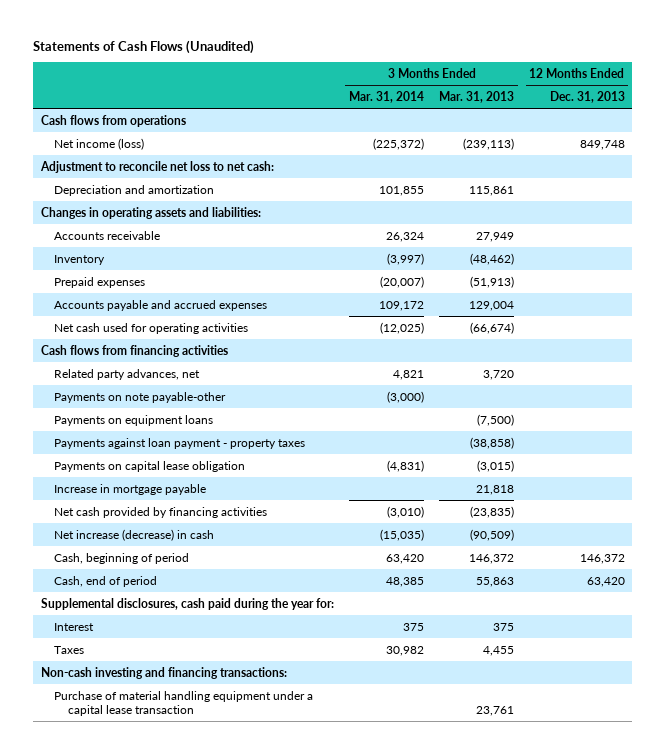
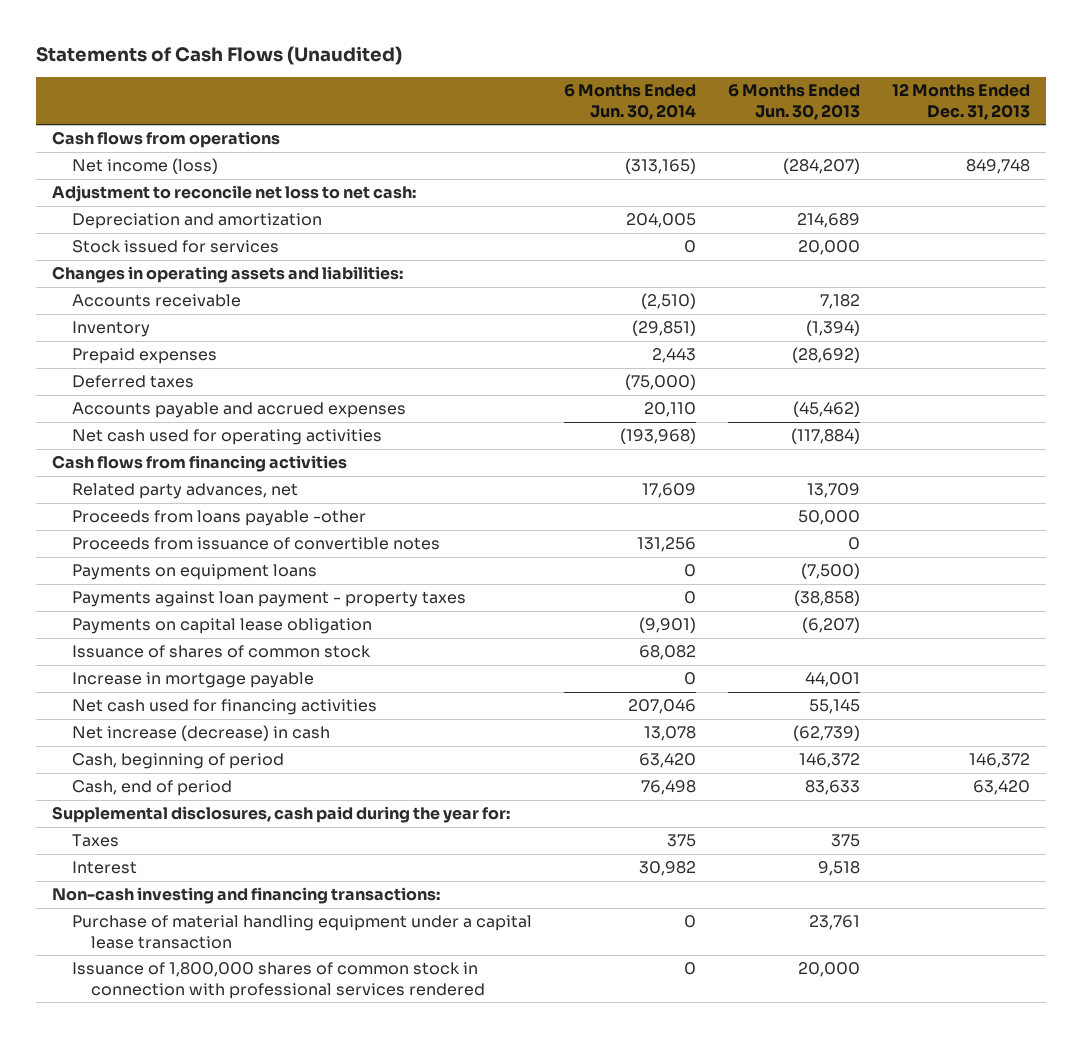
- | 3 Months Ended Mar. 31, 2014 | 3 Months Ended Mar. 31, 2013 | 12 Months Ended Dec. 31, 2013
+ | 6 Months Ended Jun. 30, 2014 | 6 Months Ended Jun. 30, 2013 | 12 Months Ended Dec. 31, 2013
+ Stock issued for services | 0 | 20,000 |
+ Deferred taxes | (75,000) | |
- Payments on note payable-other | (3,000) | |
+ Proceeds from loans payable -other | | 50,000 |
+ Proceeds from issuance of convertible notes | 131,256 | 0 |
+ Issuance of shares of common stock | 68,082 | |
- Net cash provided by financing activities | (3,010) | (23,835) |
+ Net cash used for financing activities | 207,046 | 55,145 |
moved down: Interest | 30,982 | 9,518 |
+ Issuance of 1,800,000 shares of common stock in connection with professional services rendered | 0 | 20,000 |

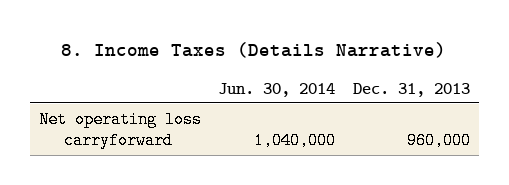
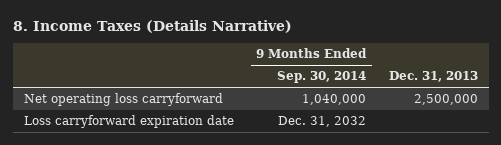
- | Jun. 30, 2014 | Dec. 31, 2013
+ | 9 Months Ended Sep. 30, 2014 | Dec. 31, 2013
- Net operating loss carryforward | 1,040,000 | 960,000
+ Net operating loss carryforward | 1,040,000 | 2,500,000
+ Loss carryforward expiration date | Dec. 31, 2032 |

